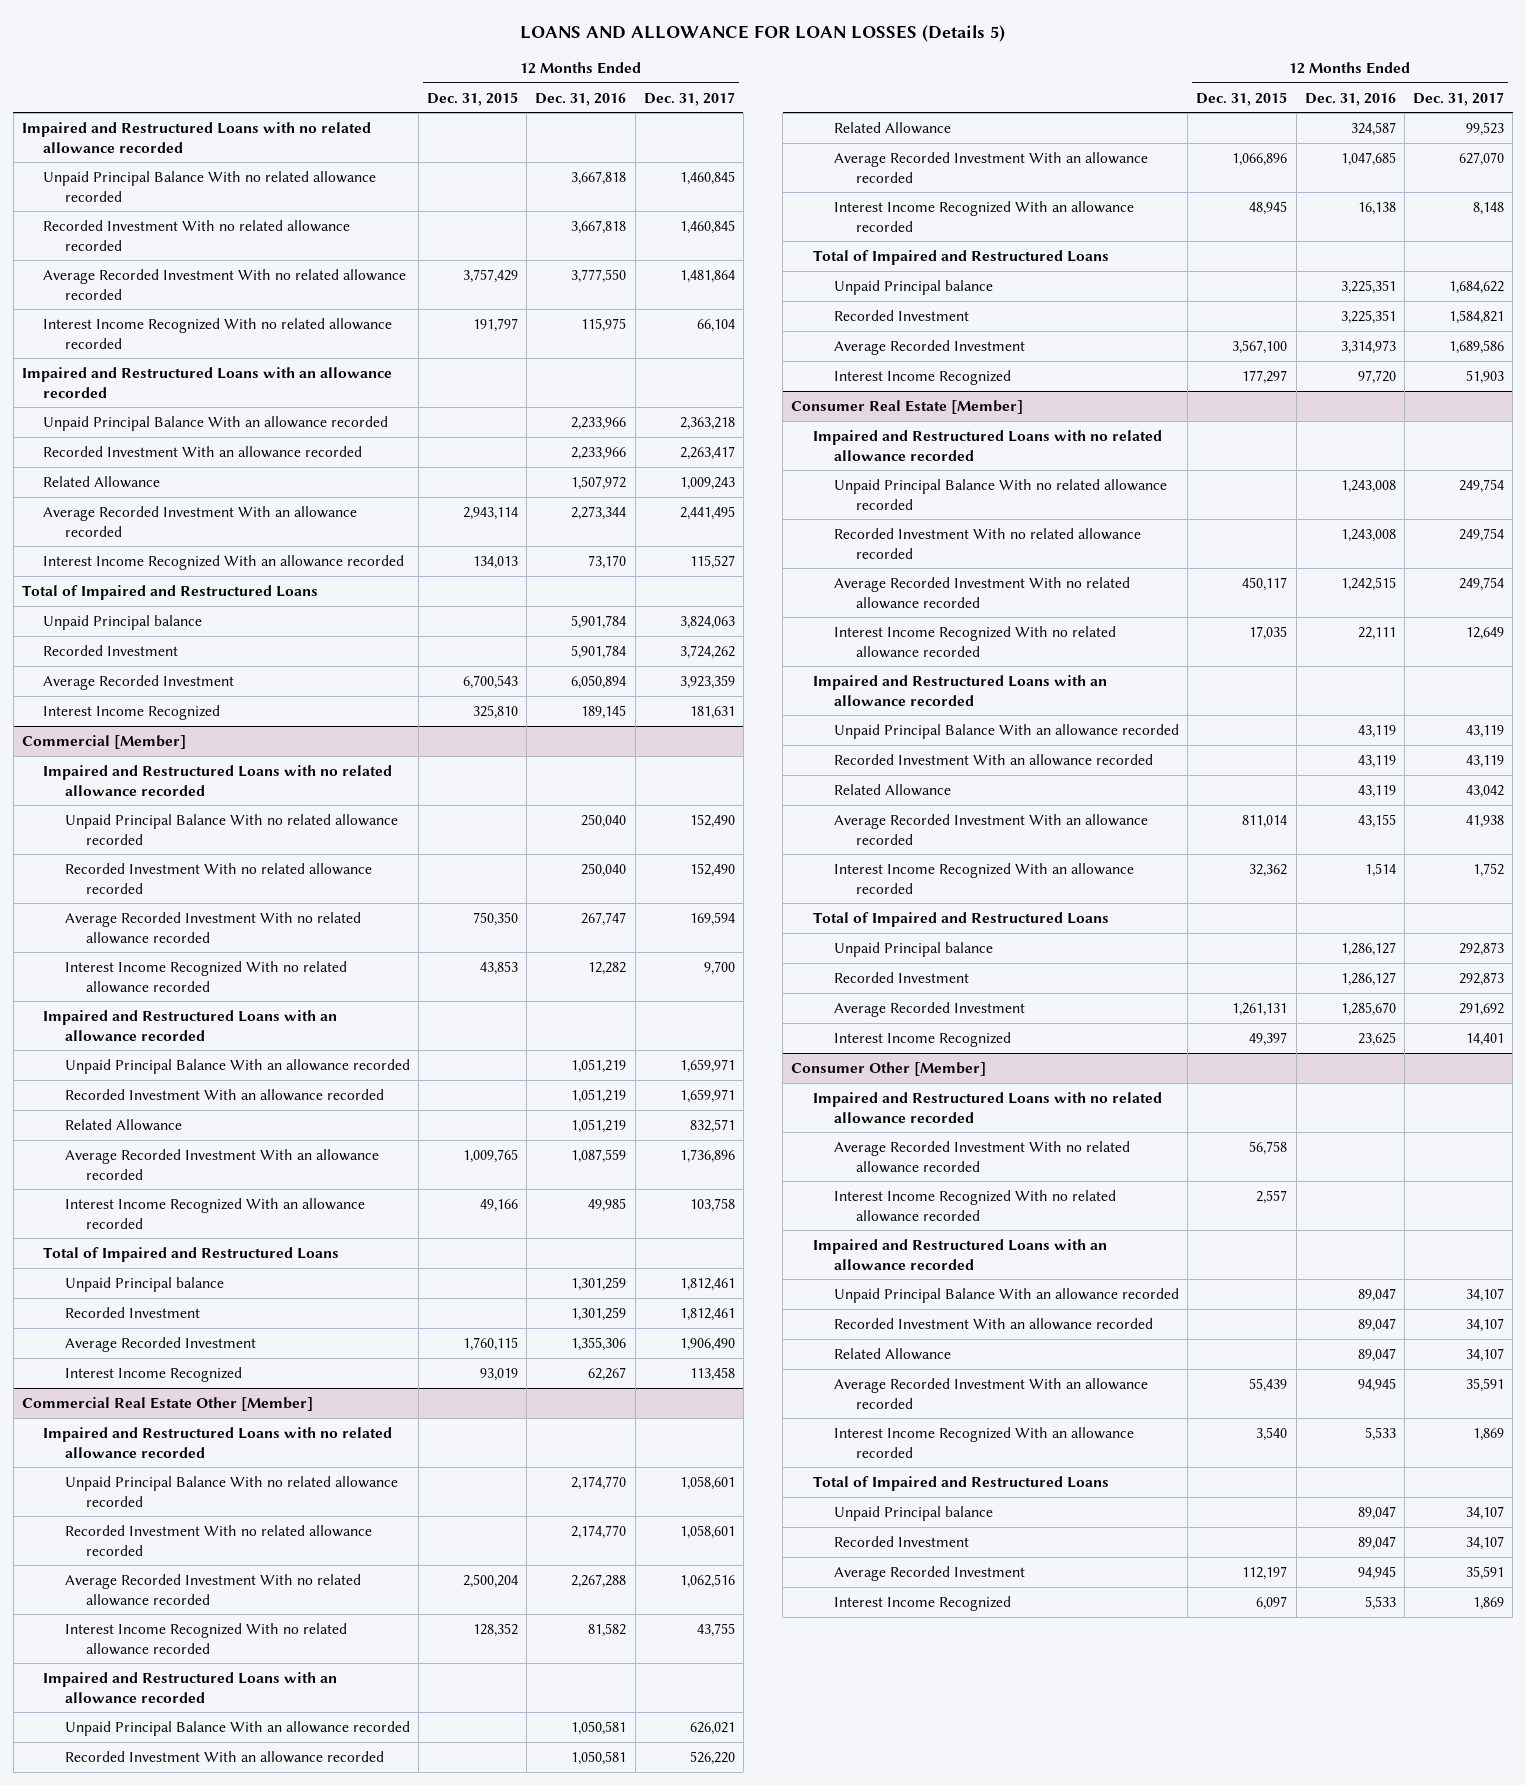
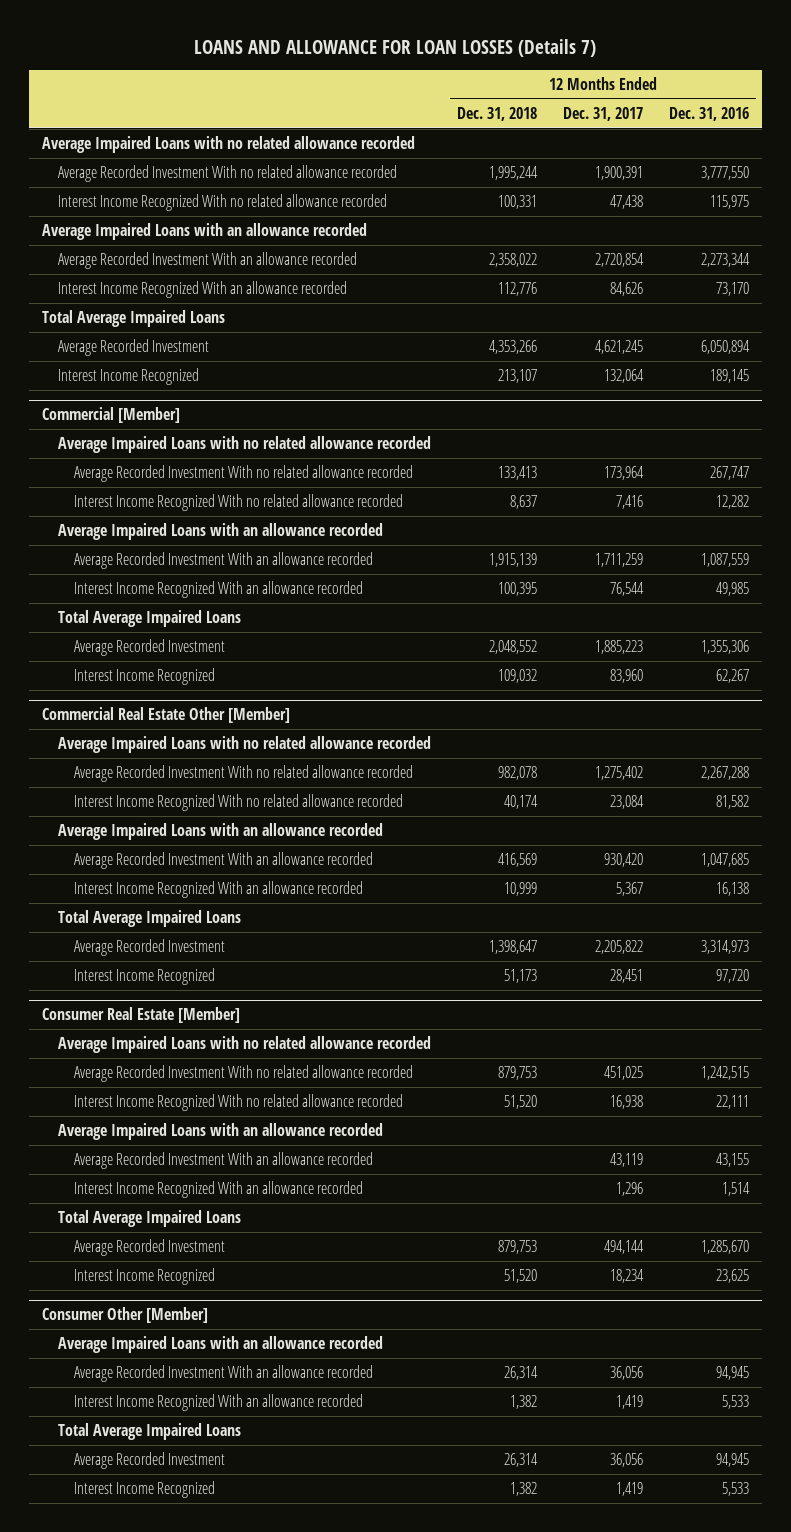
- LOANS AND ALLOWANCE FOR LOAN LOSSES (Details 5)
+ LOANS AND ALLOWANCE FOR LOAN LOSSES (Details 7)
- | 12 Months Ended Dec. 31, 2015 | 12 Months Ended Dec. 31, 2016 | 12 Months Ended Dec. 31, 2017
+ | 12 Months Ended Dec. 31, 2018 | 12 Months Ended Dec. 31, 2017 | 12 Months Ended Dec. 31, 2016
- Impaired and Restructured Loans with no related allowance recorded
- Unpaid Principal Balance With no related allowance recorded | | 3,667,818 | 1,460,845
- Recorded Investment With no related allowance recorded | | 3,667,818 | 1,460,845
- Average Recorded Investment With no related allowance recorded | 3,757,429 | 3,777,550 | 1,481,864
- Interest Income Recognized With no related allowance recorded | 191,797 | 115,975 | 66,104
- Impaired and Restructured Loans with an allowance recorded
- Unpaid Principal Balance With an allowance recorded | | 2,233,966 | 2,363,218
- Recorded Investment With an allowance recorded | | 2,233,966 | 2,263,417
- Related Allowance | | 1,507,972 | 1,009,243
- Average Recorded Investment With an allowance recorded | 2,943,114 | 2,273,344 | 2,441,495
- Interest Income Recognized With an allowance recorded | 134,013 | 73,170 | 115,527
- Total of Impaired and Restructured Loans
- Unpaid Principal balance | | 5,901,784 | 3,824,063
- Recorded Investment | | 5,901,784 | 3,724,262
- Average Recorded Investment | 6,700,543 | 6,050,894 | 3,923,359
- Interest Income Recognized | 325,810 | 189,145 | 181,631
+ Average Impaired Loans with no related allowance recorded
+ Average Recorded Investment With no related allowance recorded | 1,995,244 | 1,900,391 | 3,777,550
+ Interest Income Recognized With no related allowance recorded | 100,331 | 47,438 | 115,975
+ Average Impaired Loans with an allowance recorded
+ Average Recorded Investment With an allowance recorded | 2,358,022 | 2,720,854 | 2,273,344
+ Interest Income Recognized With an allowance recorded | 112,776 | 84,626 | 73,170
+ Total Average Impaired Loans
+ Average Recorded Investment | 4,353,266 | 4,621,245 | 6,050,894
+ Interest Income Recognized | 213,107 | 132,064 | 189,145
@ Commercial [Member]
- Impaired and Restructured Loans with no related allowance recorded
- Unpaid Principal Balance With no related allowance recorded | | 250,040 | 152,490
- Recorded Investment With no related allowance recorded | | 250,040 | 152,490
- Average Recorded Investment With no related allowance recorded | 750,350 | 267,747 | 169,594
- Interest Income Recognized With no related allowance recorded | 43,853 | 12,282 | 9,700
- Impaired and Restructured Loans with an allowance recorded
- Unpaid Principal Balance With an allowance recorded | | 1,051,219 | 1,659,971
- Recorded Investment With an allowance recorded | | 1,051,219 | 1,659,971
- Related Allowance | | 1,051,219 | 832,571
- Average Recorded Investment With an allowance recorded | 1,009,765 | 1,087,559 | 1,736,896
- Interest Income Recognized With an allowance recorded | 49,166 | 49,985 | 103,758
- Total of Impaired and Restructured Loans
- Unpaid Principal balance | | 1,301,259 | 1,812,461
- Recorded Investment | | 1,301,259 | 1,812,461
- Average Recorded Investment | 1,760,115 | 1,355,306 | 1,906,490
- Interest Income Recognized | 93,019 | 62,267 | 113,458
+ Average Impaired Loans with no related allowance recorded
+ Average Recorded Investment With no related allowance recorded | 133,413 | 173,964 | 267,747
+ Interest Income Recognized With no related allowance recorded | 8,637 | 7,416 | 12,282
+ Average Impaired Loans with an allowance recorded
+ Average Recorded Investment With an allowance recorded | 1,915,139 | 1,711,259 | 1,087,559
+ Interest Income Recognized With an allowance recorded | 100,395 | 76,544 | 49,985
+ Total Average Impaired Loans
+ Average Recorded Investment | 2,048,552 | 1,885,223 | 1,355,306
+ Interest Income Recognized | 109,032 | 83,960 | 62,267
@ Commercial Real Estate Other [Member]
- Impaired and Restructured Loans with no related allowance recorded
- Unpaid Principal Balance With no related allowance recorded | | 2,174,770 | 1,058,601
- Recorded Investment With no related allowance recorded | | 2,174,770 | 1,058,601
- Average Recorded Investment With no related allowance recorded | 2,500,204 | 2,267,288 | 1,062,516
- Interest Income Recognized With no related allowance recorded | 128,352 | 81,582 | 43,755
- Impaired and Restructured Loans with an allowance recorded
- Unpaid Principal Balance With an allowance recorded | | 1,050,581 | 626,021
- Recorded Investment With an allowance recorded | | 1,050,581 | 526,220
- Related Allowance | | 324,587 | 99,523
- Average Recorded Investment With an allowance recorded | 1,066,896 | 1,047,685 | 627,070
- Interest Income Recognized With an allowance recorded | 48,945 | 16,138 | 8,148
- Total of Impaired and Restructured Loans
- Unpaid Principal balance | | 3,225,351 | 1,684,622
- Recorded Investment | | 3,225,351 | 1,584,821
- Average Recorded Investment | 3,567,100 | 3,314,973 | 1,689,586
- Interest Income Recognized | 177,297 | 97,720 | 51,903
+ Average Impaired Loans with no related allowance recorded
+ Average Recorded Investment With no related allowance recorded | 982,078 | 1,275,402 | 2,267,288
+ Interest Income Recognized With no related allowance recorded | 40,174 | 23,084 | 81,582
+ Average Impaired Loans with an allowance recorded
+ Average Recorded Investment With an allowance recorded | 416,569 | 930,420 | 1,047,685
+ Interest Income Recognized With an allowance recorded | 10,999 | 5,367 | 16,138
+ Total Average Impaired Loans
+ Average Recorded Investment | 1,398,647 | 2,205,822 | 3,314,973
+ Interest Income Recognized | 51,173 | 28,451 | 97,720
@ Consumer Real Estate [Member]
- Impaired and Restructured Loans with no related allowance recorded
- Unpaid Principal Balance With no related allowance recorded | | 1,243,008 | 249,754
- Recorded Investment With no related allowance recorded | | 1,243,008 | 249,754
- Average Recorded Investment With no related allowance recorded | 450,117 | 1,242,515 | 249,754
- Interest Income Recognized With no related allowance recorded | 17,035 | 22,111 | 12,649
- Impaired and Restructured Loans with an allowance recorded
- Unpaid Principal Balance With an allowance recorded | | 43,119 | 43,119
- Recorded Investment With an allowance recorded | | 43,119 | 43,119
- Related Allowance | | 43,119 | 43,042
- Average Recorded Investment With an allowance recorded | 811,014 | 43,155 | 41,938
- Interest Income Recognized With an allowance recorded | 32,362 | 1,514 | 1,752
- Total of Impaired and Restructured Loans
- Unpaid Principal balance | | 1,286,127 | 292,873
- Recorded Investment | | 1,286,127 | 292,873
- Average Recorded Investment | 1,261,131 | 1,285,670 | 291,692
- Interest Income Recognized | 49,397 | 23,625 | 14,401
+ Average Impaired Loans with no related allowance recorded
+ Average Recorded Investment With no related allowance recorded | 879,753 | 451,025 | 1,242,515
+ Interest Income Recognized With no related allowance recorded | 51,520 | 16,938 | 22,111
+ Average Impaired Loans with an allowance recorded
+ Average Recorded Investment With an allowance recorded | | 43,119 | 43,155
+ Interest Income Recognized With an allowance recorded | | 1,296 | 1,514
+ Total Average Impaired Loans
+ Average Recorded Investment | 879,753 | 494,144 | 1,285,670
+ Interest Income Recognized | 51,520 | 18,234 | 23,625
@ Consumer Other [Member]
- Impaired and Restructured Loans with no related allowance recorded
- Average Recorded Investment With no related allowance recorded | 56,758 | |
- Interest Income Recognized With no related allowance recorded | 2,557 | |
- Impaired and Restructured Loans with an allowance recorded
- Unpaid Principal Balance With an allowance recorded | | 89,047 | 34,107
- Recorded Investment With an allowance recorded | | 89,047 | 34,107
- Related Allowance | | 89,047 | 34,107
- Average Recorded Investment With an allowance recorded | 55,439 | 94,945 | 35,591
- Interest Income Recognized With an allowance recorded | 3,540 | 5,533 | 1,869
- Total of Impaired and Restructured Loans
- Unpaid Principal balance | | 89,047 | 34,107
- Recorded Investment | | 89,047 | 34,107
- Average Recorded Investment | 112,197 | 94,945 | 35,591
- Interest Income Recognized | 6,097 | 5,533 | 1,869
+ Average Impaired Loans with an allowance recorded
+ Average Recorded Investment With an allowance recorded | 26,314 | 36,056 | 94,945
+ Interest Income Recognized With an allowance recorded | 1,382 | 1,419 | 5,533
+ Total Average Impaired Loans
+ Average Recorded Investment | 26,314 | 36,056 | 94,945
+ Interest Income Recognized | 1,382 | 1,419 | 5,533

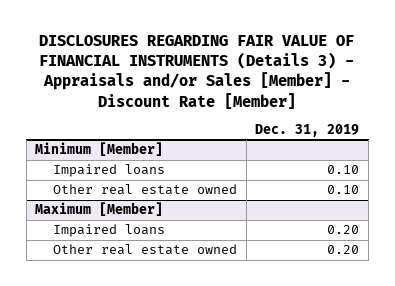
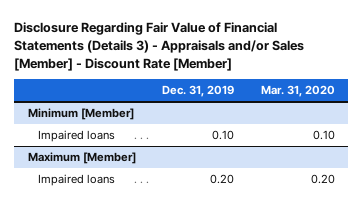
- DISCLOSURES REGARDING FAIR VALUE OF FINANCIAL INSTRUMENTS (Details 3) - Appraisals and/or Sales [Member] - Discount Rate [Member]
+ Disclosure Regarding Fair Value of Financial Statements (Details 3) - Appraisals and/or Sales [Member] - Discount Rate [Member]
- | Dec. 31, 2019
+ | Dec. 31, 2019 | Mar. 31, 2020
@ Minimum [Member]
- Other real estate owned | 0.10
@ Maximum [Member]
- Other real estate owned | 0.20

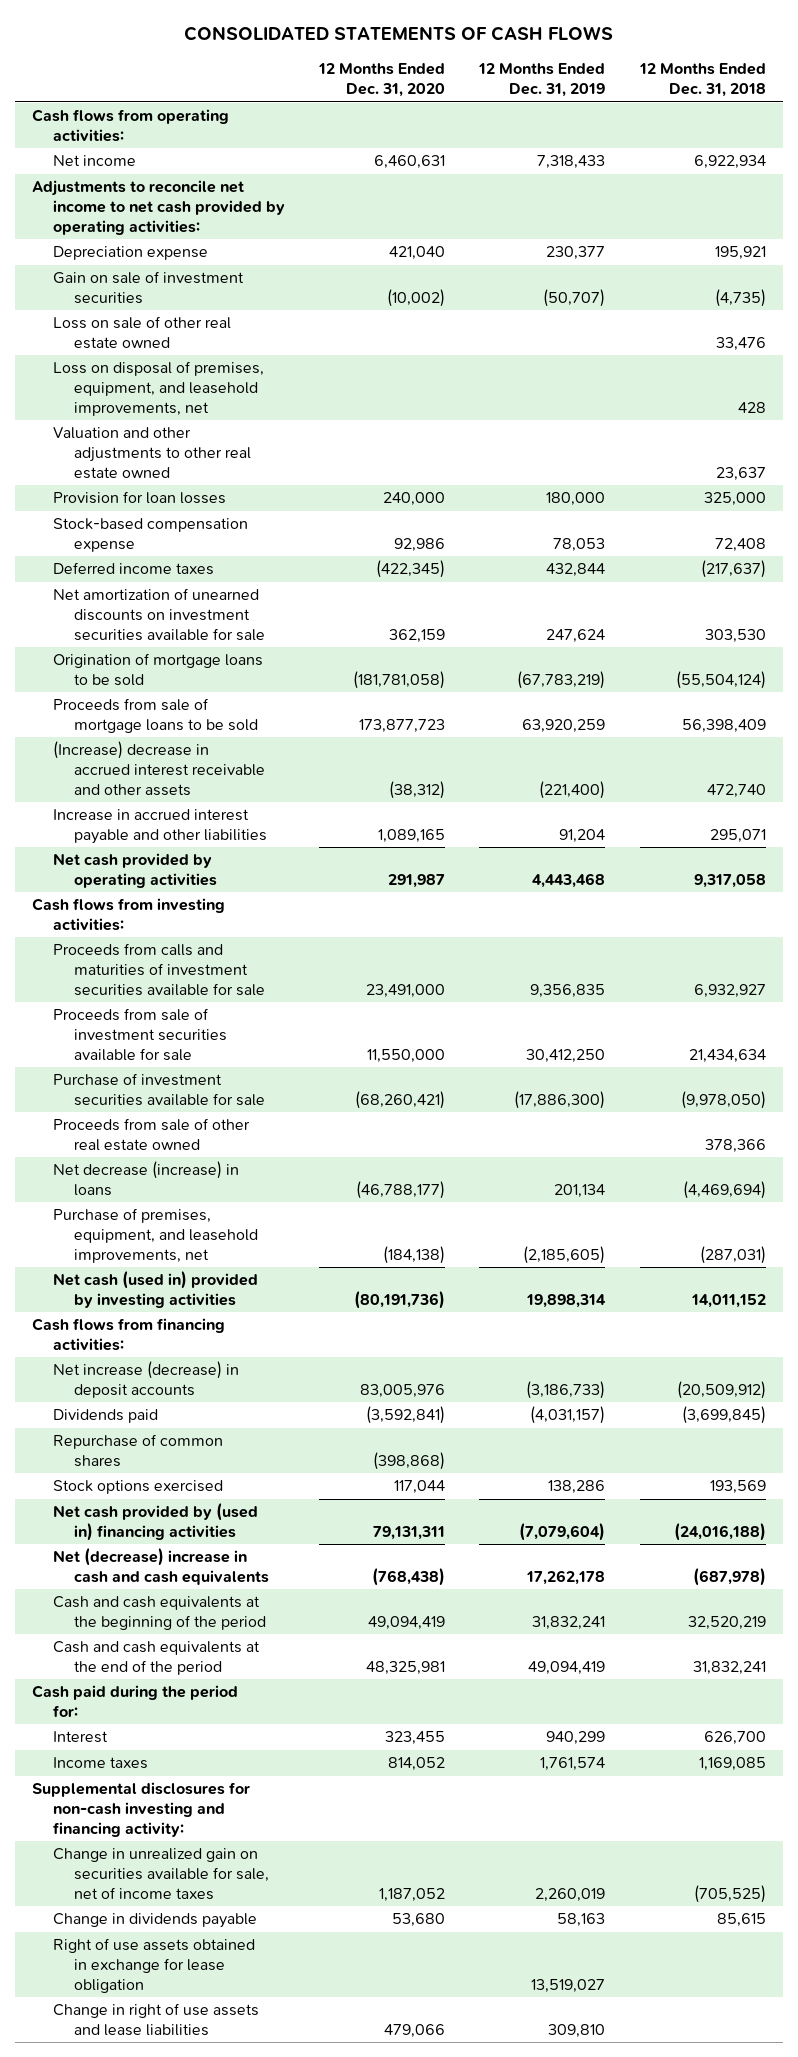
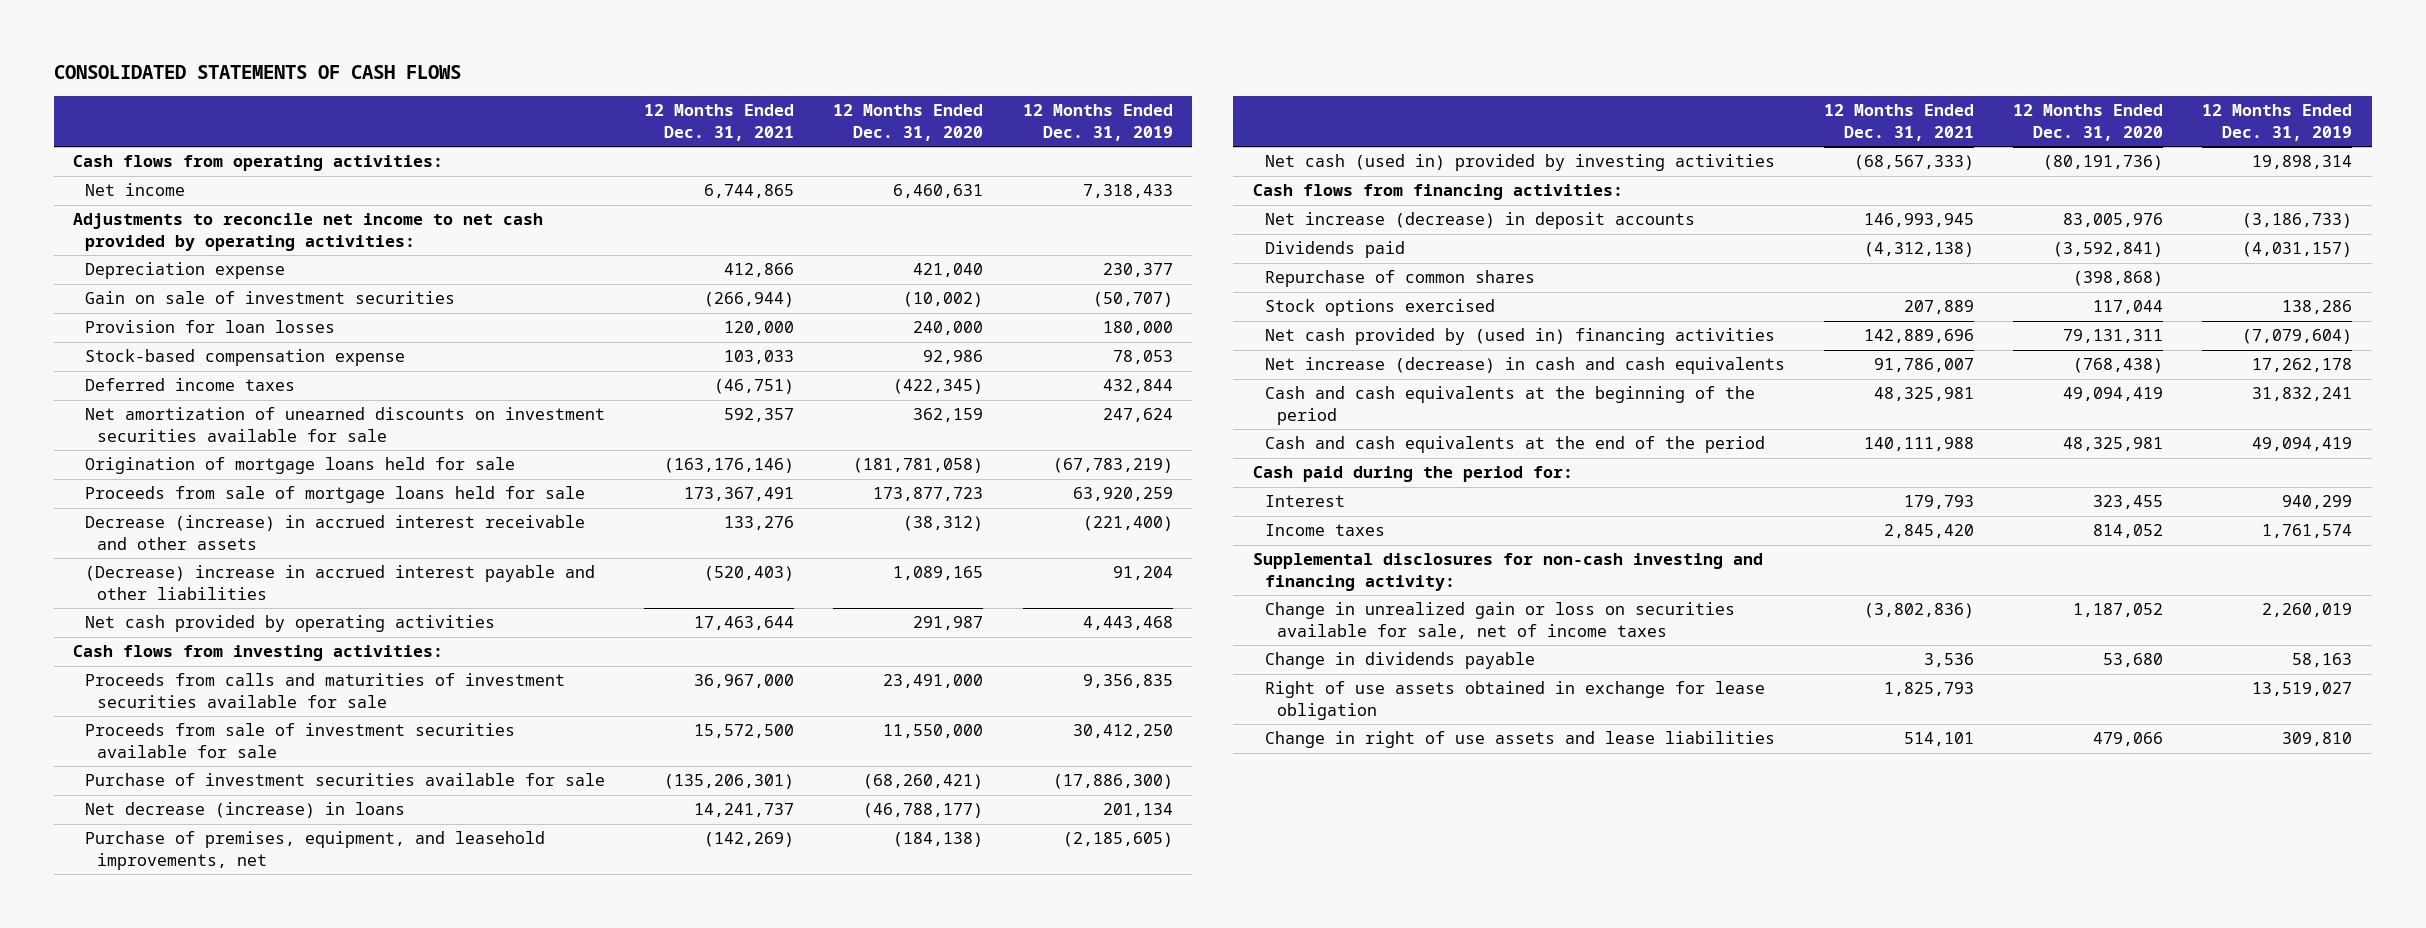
- | 12 Months Ended Dec. 31, 2020 | 12 Months Ended Dec. 31, 2019 | 12 Months Ended Dec. 31, 2018
+ | 12 Months Ended Dec. 31, 2021 | 12 Months Ended Dec. 31, 2020 | 12 Months Ended Dec. 31, 2019
- Loss on sale of other real estate owned | | | 33,476
- Loss on disposal of premises, equipment, and leasehold improvements, net | | | 428
- Valuation and other adjustments to other real estate owned | | | 23,637
- Origination of mortgage loans to be sold | (181,781,058) | (67,783,219) | (55,504,124)
- Proceeds from sale of mortgage loans to be sold | 173,877,723 | 63,920,259 | 56,398,409
- (Increase) decrease in accrued interest receivable and other assets | (38,312) | (221,400) | 472,740
- Increase in accrued interest payable and other liabilities | 1,089,165 | 91,204 | 295,071
+ Origination of mortgage loans held for sale | (163,176,146) | (181,781,058) | (67,783,219)
+ Proceeds from sale of mortgage loans held for sale | 173,367,491 | 173,877,723 | 63,920,259
+ Decrease (increase) in accrued interest receivable and other assets | 133,276 | (38,312) | (221,400)
+ (Decrease) increase in accrued interest payable and other liabilities | (520,403) | 1,089,165 | 91,204
- Proceeds from sale of other real estate owned | | | 378,366
- Net (decrease) increase in cash and cash equivalents | (768,438) | 17,262,178 | (687,978)
+ Net increase (decrease) in cash and cash equivalents | 91,786,007 | (768,438) | 17,262,178
- Change in unrealized gain on securities available for sale, net of income taxes | 1,187,052 | 2,260,019 | (705,525)
+ Change in unrealized gain or loss on securities available for sale, net of income taxes | (3,802,836) | 1,187,052 | 2,260,019

